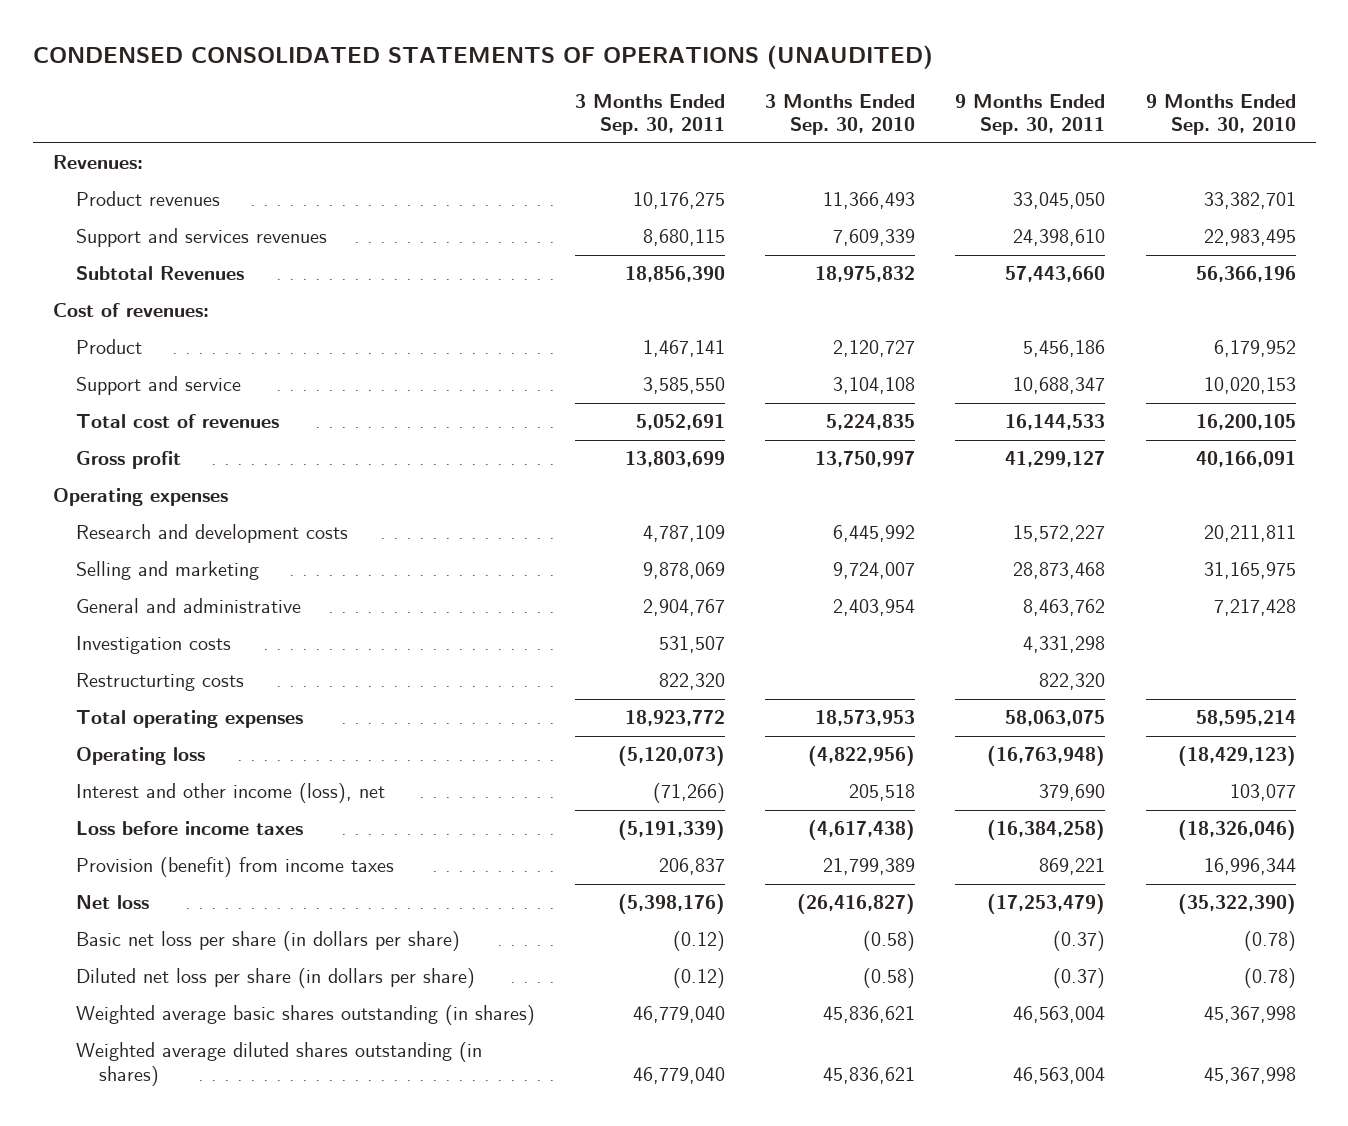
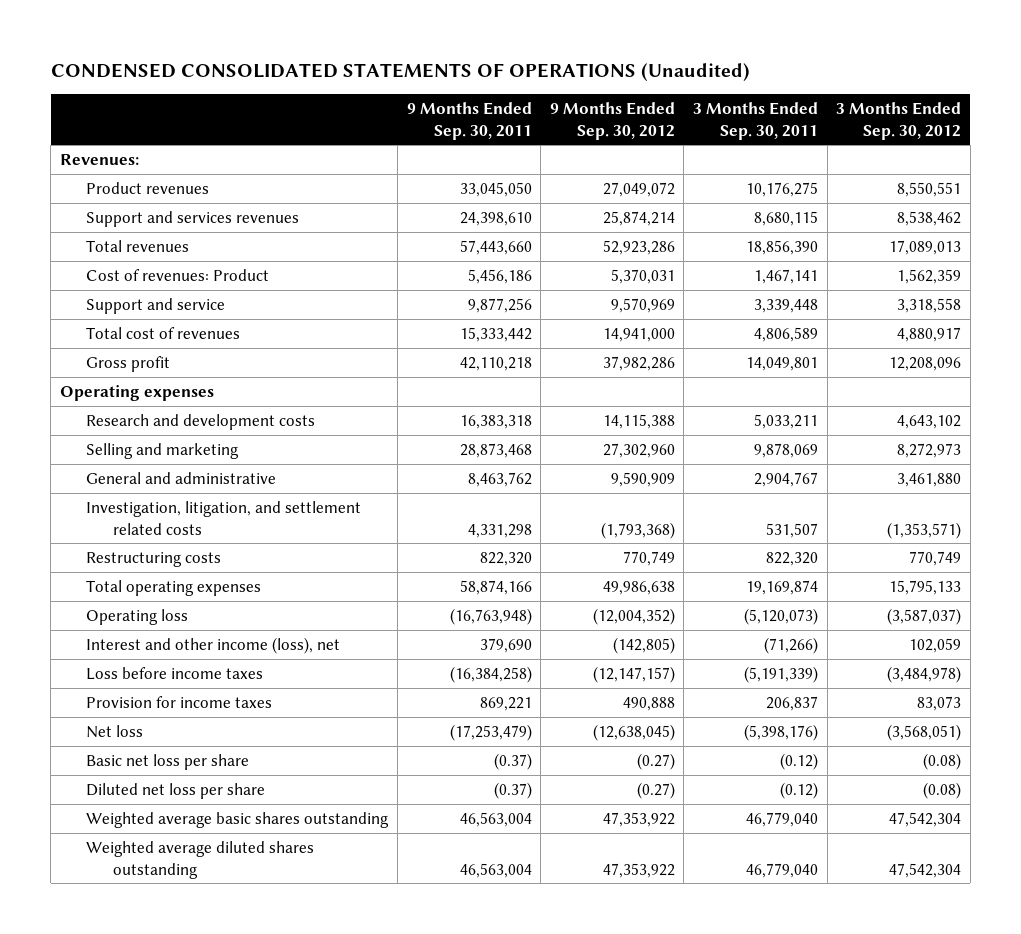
- CONDENSED CONSOLIDATED STATEMENTS OF OPERATIONS (UNAUDITED)
+ CONDENSED CONSOLIDATED STATEMENTS OF OPERATIONS (Unaudited)
- | 3 Months Ended Sep. 30, 2011 | 3 Months Ended Sep. 30, 2010 | 9 Months Ended Sep. 30, 2011 | 9 Months Ended Sep. 30, 2010
+ | 9 Months Ended Sep. 30, 2011 | 9 Months Ended Sep. 30, 2012 | 3 Months Ended Sep. 30, 2011 | 3 Months Ended Sep. 30, 2012
- Subtotal Revenues | 18,856,390 | 18,975,832 | 57,443,660 | 56,366,196
- Cost of revenues:
- Product | 1,467,141 | 2,120,727 | 5,456,186 | 6,179,952
- Support and service | 3,585,550 | 3,104,108 | 10,688,347 | 10,020,153
- Total cost of revenues | 5,052,691 | 5,224,835 | 16,144,533 | 16,200,105
- Gross profit | 13,803,699 | 13,750,997 | 41,299,127 | 40,166,091
+ Total revenues | 57,443,660 | 52,923,286 | 18,856,390 | 17,089,013
+ Cost of revenues: Product | 5,456,186 | 5,370,031 | 1,467,141 | 1,562,359
+ Support and service | 9,877,256 | 9,570,969 | 3,339,448 | 3,318,558
+ Total cost of revenues | 15,333,442 | 14,941,000 | 4,806,589 | 4,880,917
+ Gross profit | 42,110,218 | 37,982,286 | 14,049,801 | 12,208,096
- Research and development costs | 4,787,109 | 6,445,992 | 15,572,227 | 20,211,811
+ Research and development costs | 16,383,318 | 14,115,388 | 5,033,211 | 4,643,102
- Investigation costs | 531,507 | | 4,331,298 |
- Restructurting costs | 822,320 | | 822,320 |
- Total operating expenses | 18,923,772 | 18,573,953 | 58,063,075 | 58,595,214
+ Investigation, litigation, and settlement related costs | 4,331,298 | (1,793,368) | 531,507 | (1,353,571)
+ Restructuring costs | 822,320 | 770,749 | 822,320 | 770,749
+ Total operating expenses | 58,874,166 | 49,986,638 | 19,169,874 | 15,795,133
- Provision (benefit) from income taxes | 206,837 | 21,799,389 | 869,221 | 16,996,344
+ Provision for income taxes | 869,221 | 490,888 | 206,837 | 83,073
- Basic net loss per share (in dollars per share) | (0.12) | (0.58) | (0.37) | (0.78)
- Diluted net loss per share (in dollars per share) | (0.12) | (0.58) | (0.37) | (0.78)
- Weighted average basic shares outstanding (in shares) | 46,779,040 | 45,836,621 | 46,563,004 | 45,367,998
- Weighted average diluted shares outstanding (in shares) | 46,779,040 | 45,836,621 | 46,563,004 | 45,367,998
+ Basic net loss per share | (0.37) | (0.27) | (0.12) | (0.08)
+ Diluted net loss per share | (0.37) | (0.27) | (0.12) | (0.08)
+ Weighted average basic shares outstanding | 46,563,004 | 47,353,922 | 46,779,040 | 47,542,304
+ Weighted average diluted shares outstanding | 46,563,004 | 47,353,922 | 46,779,040 | 47,542,304

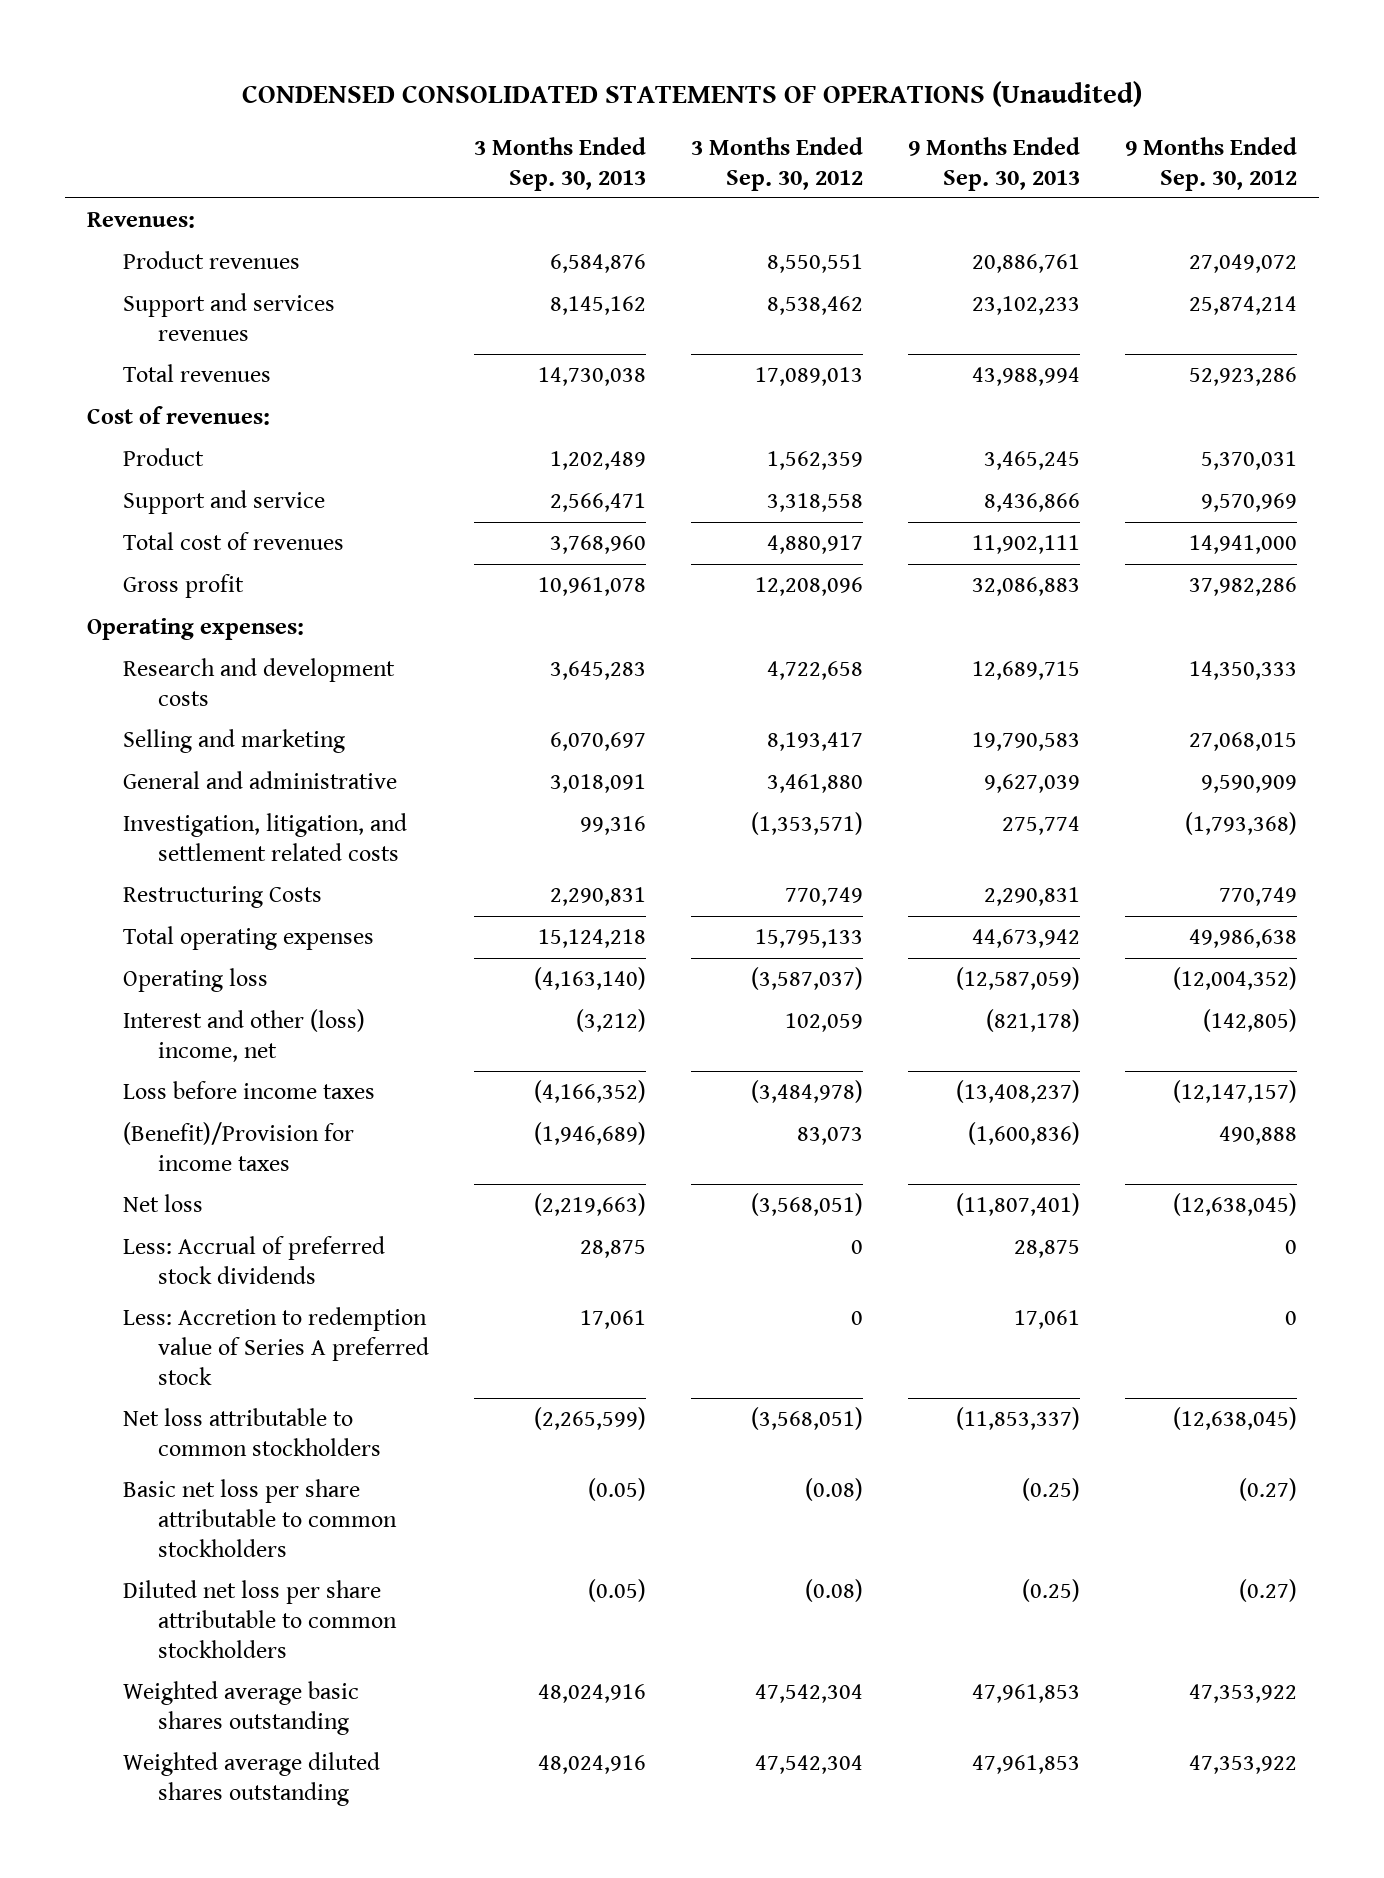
- | 9 Months Ended Sep. 30, 2011 | 9 Months Ended Sep. 30, 2012 | 3 Months Ended Sep. 30, 2011 | 3 Months Ended Sep. 30, 2012
+ | 3 Months Ended Sep. 30, 2013 | 3 Months Ended Sep. 30, 2012 | 9 Months Ended Sep. 30, 2013 | 9 Months Ended Sep. 30, 2012
- Cost of revenues: Product | 5,456,186 | 5,370,031 | 1,467,141 | 1,562,359
+ Cost of revenues:
+ Product | 1,202,489 | 1,562,359 | 3,465,245 | 5,370,031
- Operating expenses
- Research and development costs | 16,383,318 | 14,115,388 | 5,033,211 | 4,643,102
- Selling and marketing | 28,873,468 | 27,302,960 | 9,878,069 | 8,272,973
+ Operating expenses:
+ Research and development costs | 3,645,283 | 4,722,658 | 12,689,715 | 14,350,333
+ Selling and marketing | 6,070,697 | 8,193,417 | 19,790,583 | 27,068,015
- Restructuring costs | 822,320 | 770,749 | 822,320 | 770,749
+ Restructuring Costs | 2,290,831 | 770,749 | 2,290,831 | 770,749
- Interest and other income (loss), net | 379,690 | (142,805) | (71,266) | 102,059
+ Interest and other (loss) income, net | (3,212) | 102,059 | (821,178) | (142,805)
- Provision for income taxes | 869,221 | 490,888 | 206,837 | 83,073
+ (Benefit)/Provision for income taxes | (1,946,689) | 83,073 | (1,600,836) | 490,888
- Basic net loss per share | (0.37) | (0.27) | (0.12) | (0.08)
- Diluted net loss per share | (0.37) | (0.27) | (0.12) | (0.08)
+ Less: Accrual of preferred stock dividends | 28,875 | 0 | 28,875 | 0
+ Less: Accretion to redemption value of Series A preferred stock | 17,061 | 0 | 17,061 | 0
+ Net loss attributable to common stockholders | (2,265,599) | (3,568,051) | (11,853,337) | (12,638,045)
+ Basic net loss per share attributable to common stockholders | (0.05) | (0.08) | (0.25) | (0.27)
+ Diluted net loss per share attributable to common stockholders | (0.05) | (0.08) | (0.25) | (0.27)

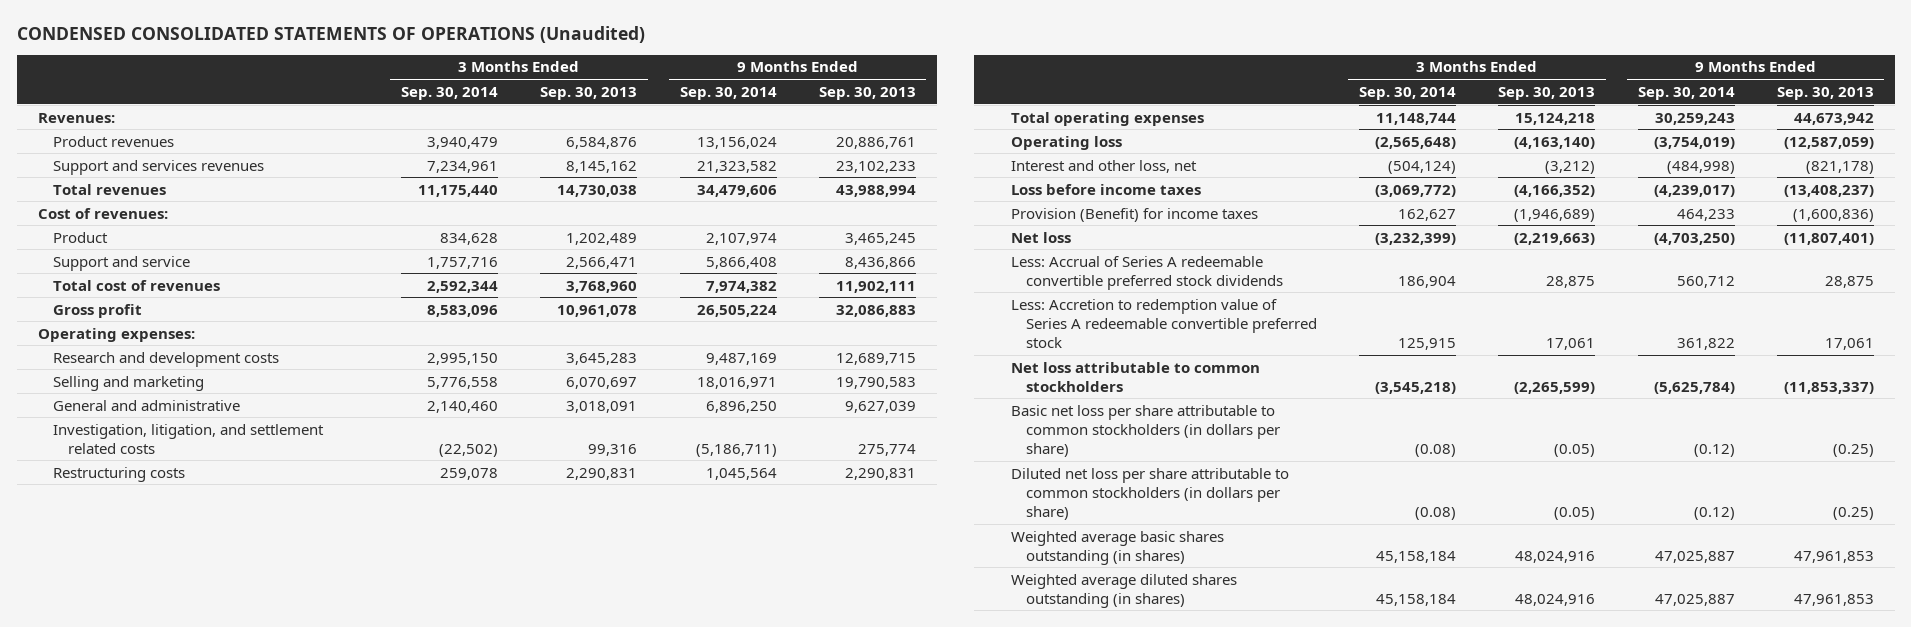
- | 3 Months Ended Sep. 30, 2013 | 3 Months Ended Sep. 30, 2012 | 9 Months Ended Sep. 30, 2013 | 9 Months Ended Sep. 30, 2012
+ | 3 Months Ended Sep. 30, 2014 | 3 Months Ended Sep. 30, 2013 | 9 Months Ended Sep. 30, 2014 | 9 Months Ended Sep. 30, 2013
- Restructuring Costs | 2,290,831 | 770,749 | 2,290,831 | 770,749
+ Restructuring costs | 259,078 | 2,290,831 | 1,045,564 | 2,290,831
- Interest and other (loss) income, net | (3,212) | 102,059 | (821,178) | (142,805)
+ Interest and other loss, net | (504,124) | (3,212) | (484,998) | (821,178)
- (Benefit)/Provision for income taxes | (1,946,689) | 83,073 | (1,600,836) | 490,888
+ Provision (Benefit) for income taxes | 162,627 | (1,946,689) | 464,233 | (1,600,836)
- Less: Accrual of preferred stock dividends | 28,875 | 0 | 28,875 | 0
- Less: Accretion to redemption value of Series A preferred stock | 17,061 | 0 | 17,061 | 0
+ Less: Accrual of Series A redeemable convertible preferred stock dividends | 186,904 | 28,875 | 560,712 | 28,875
+ Less: Accretion to redemption value of Series A redeemable convertible preferred stock | 125,915 | 17,061 | 361,822 | 17,061
- Basic net loss per share attributable to common stockholders | (0.05) | (0.08) | (0.25) | (0.27)
- Diluted net loss per share attributable to common stockholders | (0.05) | (0.08) | (0.25) | (0.27)
- Weighted average basic shares outstanding | 48,024,916 | 47,542,304 | 47,961,853 | 47,353,922
- Weighted average diluted shares outstanding | 48,024,916 | 47,542,304 | 47,961,853 | 47,353,922
+ Basic net loss per share attributable to common stockholders (in dollars per share) | (0.08) | (0.05) | (0.12) | (0.25)
+ Diluted net loss per share attributable to common stockholders (in dollars per share) | (0.08) | (0.05) | (0.12) | (0.25)
+ Weighted average basic shares outstanding (in shares) | 45,158,184 | 48,024,916 | 47,025,887 | 47,961,853
+ Weighted average diluted shares outstanding (in shares) | 45,158,184 | 48,024,916 | 47,025,887 | 47,961,853

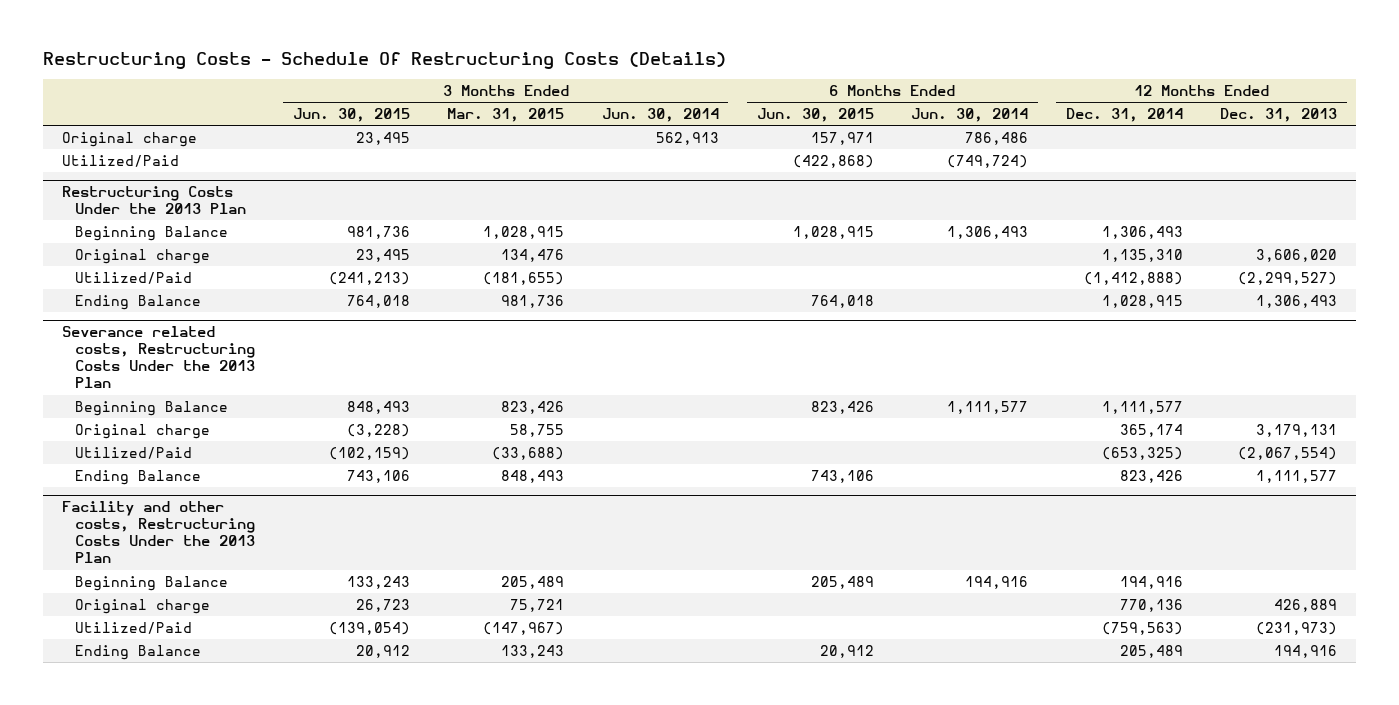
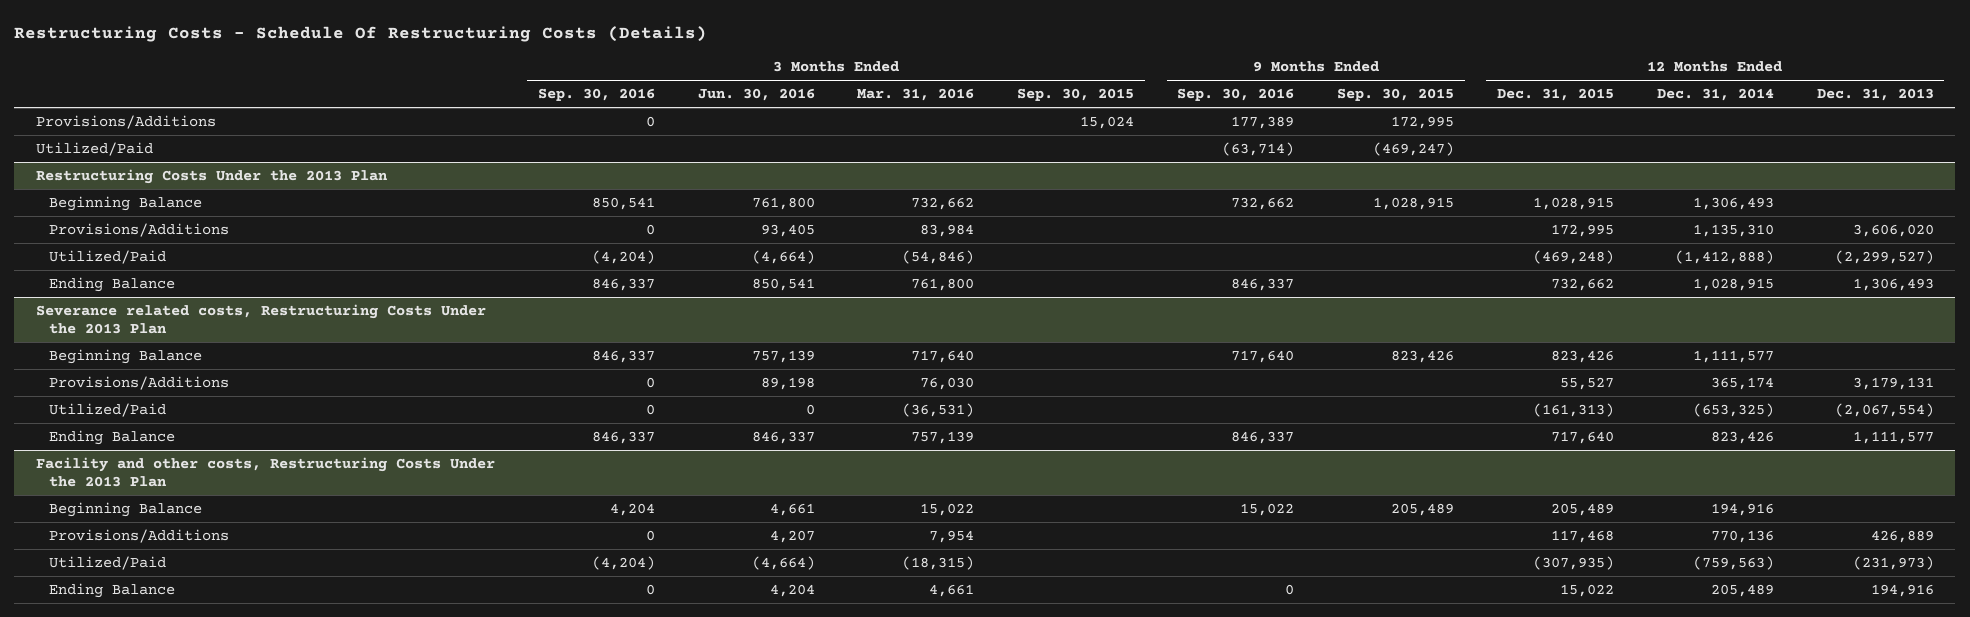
- | 3 Months Ended Jun. 30, 2015 | 3 Months Ended Mar. 31, 2015 | 3 Months Ended Jun. 30, 2014 | 6 Months Ended Jun. 30, 2015 | 6 Months Ended Jun. 30, 2014 | 12 Months Ended Dec. 31, 2014 | 12 Months Ended Dec. 31, 2013
+ | 3 Months Ended Sep. 30, 2016 | 3 Months Ended Jun. 30, 2016 | 3 Months Ended Mar. 31, 2016 | 3 Months Ended Sep. 30, 2015 | 9 Months Ended Sep. 30, 2016 | 9 Months Ended Sep. 30, 2015 | 12 Months Ended Dec. 31, 2015 | 12 Months Ended Dec. 31, 2014 | 12 Months Ended Dec. 31, 2013
- Original charge | 23,495 | | 562,913 | 157,971 | 786,486 | |
+ Provisions/Additions | 0 | | | 15,024 | 177,389 | 172,995 | | |
@ Restructuring Costs Under the 2013 Plan
- Original charge | 23,495 | 134,476 | | | | 1,135,310 | 3,606,020
+ Provisions/Additions | 0 | 93,405 | 83,984 | | | | 172,995 | 1,135,310 | 3,606,020
@ Severance related costs, Restructuring Costs Under the 2013 Plan
- Original charge | (3,228) | 58,755 | | | | 365,174 | 3,179,131
+ Provisions/Additions | 0 | 89,198 | 76,030 | | | | 55,527 | 365,174 | 3,179,131
@ Facility and other costs, Restructuring Costs Under the 2013 Plan
- Original charge | 26,723 | 75,721 | | | | 770,136 | 426,889
+ Provisions/Additions | 0 | 4,207 | 7,954 | | | | 117,468 | 770,136 | 426,889

